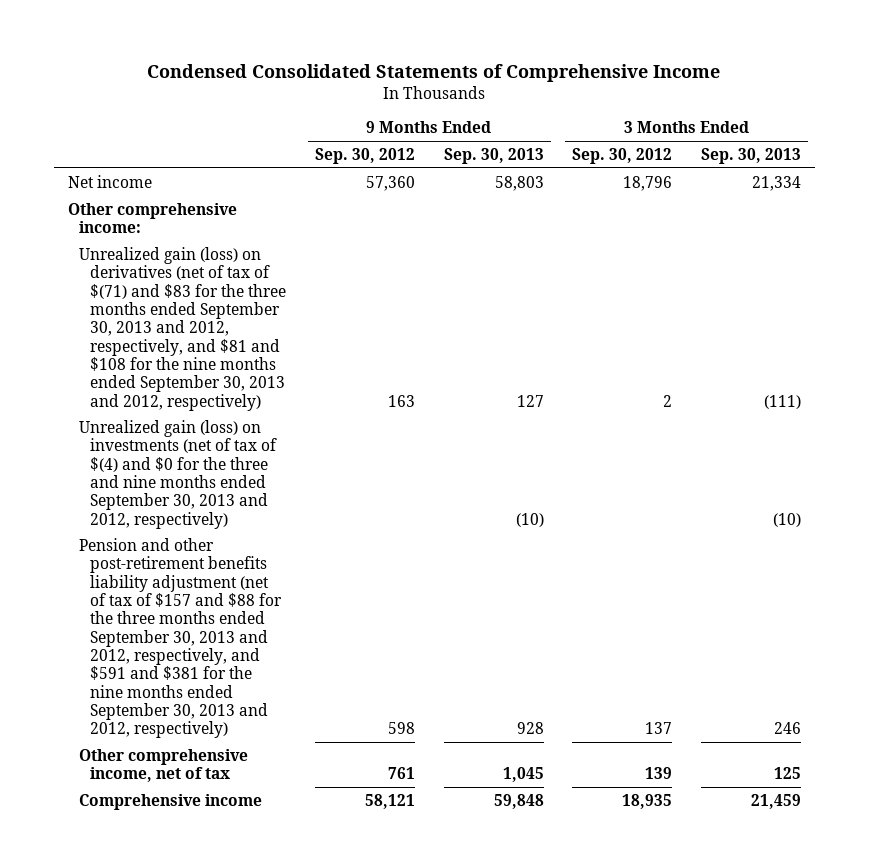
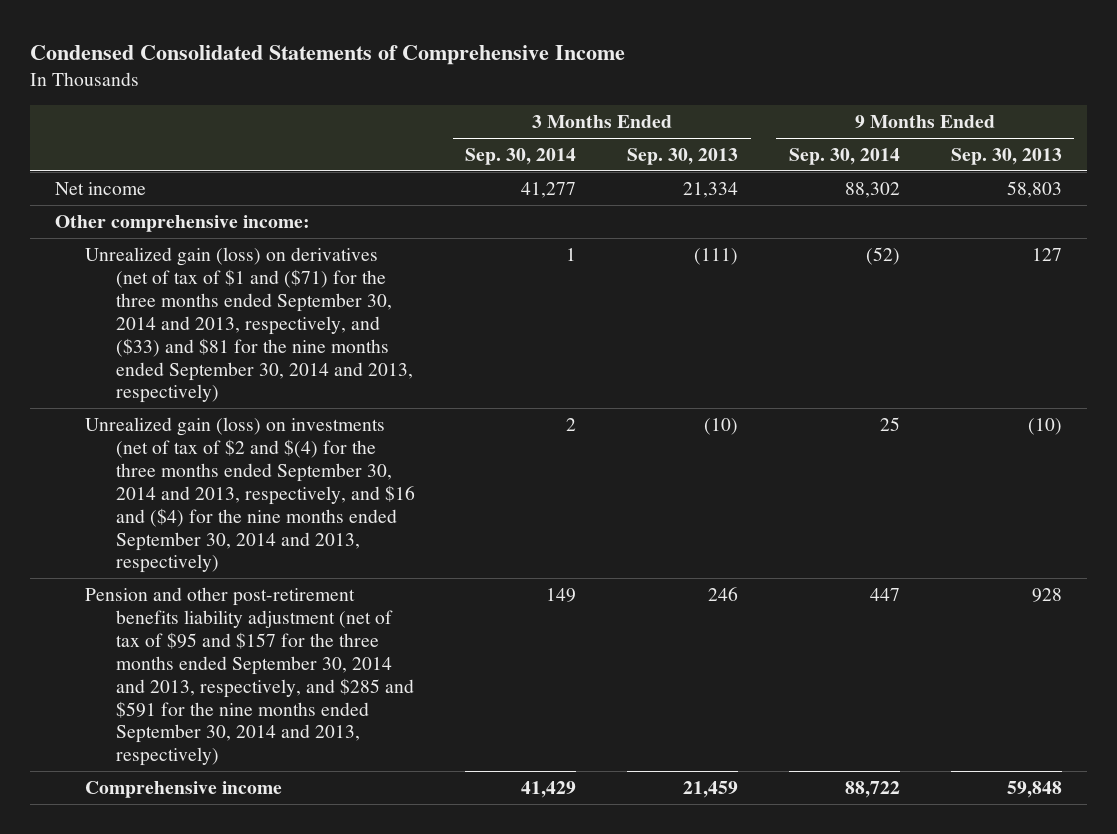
- | 9 Months Ended Sep. 30, 2012 | 9 Months Ended Sep. 30, 2013 | 3 Months Ended Sep. 30, 2012 | 3 Months Ended Sep. 30, 2013
+ | 3 Months Ended Sep. 30, 2014 | 3 Months Ended Sep. 30, 2013 | 9 Months Ended Sep. 30, 2014 | 9 Months Ended Sep. 30, 2013
- Unrealized gain (loss) on derivatives (net of tax of $(71) and $83 for the three months ended September 30, 2013 and 2012, respectively, and $81 and $108 for the nine months ended September 30, 2013 and 2012, respectively) | 163 | 127 | 2 | (111)
- Unrealized gain (loss) on investments (net of tax of $(4) and $0 for the three and nine months ended September 30, 2013 and 2012, respectively) | | (10) | | (10)
- Pension and other post-retirement benefits liability adjustment (net of tax of $157 and $88 for the three months ended September 30, 2013 and 2012, respectively, and $591 and $381 for the nine months ended September 30, 2013 and 2012, respectively) | 598 | 928 | 137 | 246
- Other comprehensive income, net of tax | 761 | 1,045 | 139 | 125
+ Unrealized gain (loss) on derivatives (net of tax of $1 and ($71) for the three months ended September 30, 2014 and 2013, respectively, and ($33) and $81 for the nine months ended September 30, 2014 and 2013, respectively) | 1 | (111) | (52) | 127
+ Unrealized gain (loss) on investments (net of tax of $2 and $(4) for the three months ended September 30, 2014 and 2013, respectively, and $16 and ($4) for the nine months ended September 30, 2014 and 2013, respectively) | 2 | (10) | 25 | (10)
+ Pension and other post-retirement benefits liability adjustment (net of tax of $95 and $157 for the three months ended September 30, 2014 and 2013, respectively, and $285 and $591 for the nine months ended September 30, 2014 and 2013, respectively) | 149 | 246 | 447 | 928

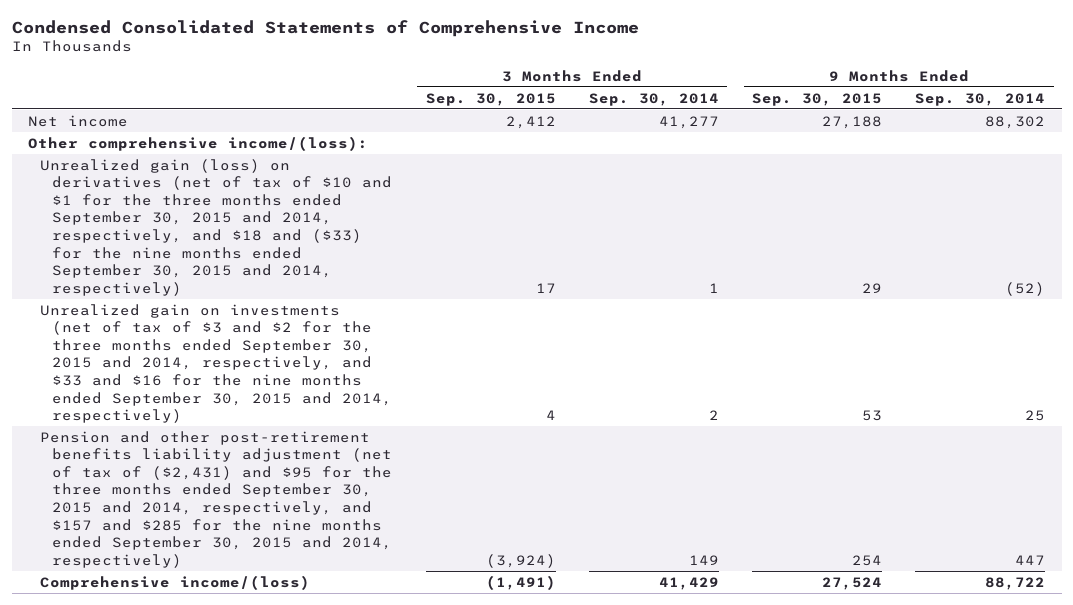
- | 3 Months Ended Sep. 30, 2014 | 3 Months Ended Sep. 30, 2013 | 9 Months Ended Sep. 30, 2014 | 9 Months Ended Sep. 30, 2013
+ | 3 Months Ended Sep. 30, 2015 | 3 Months Ended Sep. 30, 2014 | 9 Months Ended Sep. 30, 2015 | 9 Months Ended Sep. 30, 2014
- Other comprehensive income:
- Unrealized gain (loss) on derivatives (net of tax of $1 and ($71) for the three months ended September 30, 2014 and 2013, respectively, and ($33) and $81 for the nine months ended September 30, 2014 and 2013, respectively) | 1 | (111) | (52) | 127
- Unrealized gain (loss) on investments (net of tax of $2 and $(4) for the three months ended September 30, 2014 and 2013, respectively, and $16 and ($4) for the nine months ended September 30, 2014 and 2013, respectively) | 2 | (10) | 25 | (10)
- Pension and other post-retirement benefits liability adjustment (net of tax of $95 and $157 for the three months ended September 30, 2014 and 2013, respectively, and $285 and $591 for the nine months ended September 30, 2014 and 2013, respectively) | 149 | 246 | 447 | 928
- Comprehensive income | 41,429 | 21,459 | 88,722 | 59,848
+ Other comprehensive income/(loss):
+ Unrealized gain (loss) on derivatives (net of tax of $10 and $1 for the three months ended September 30, 2015 and 2014, respectively, and $18 and ($33) for the nine months ended September 30, 2015 and 2014, respectively) | 17 | 1 | 29 | (52)
+ Unrealized gain on investments (net of tax of $3 and $2 for the three months ended September 30, 2015 and 2014, respectively, and $33 and $16 for the nine months ended September 30, 2015 and 2014, respectively) | 4 | 2 | 53 | 25
+ Pension and other post-retirement benefits liability adjustment (net of tax of ($2,431) and $95 for the three months ended September 30, 2015 and 2014, respectively, and $157 and $285 for the nine months ended September 30, 2015 and 2014, respectively) | (3,924) | 149 | 254 | 447
+ Comprehensive income/(loss) | (1,491) | 41,429 | 27,524 | 88,722

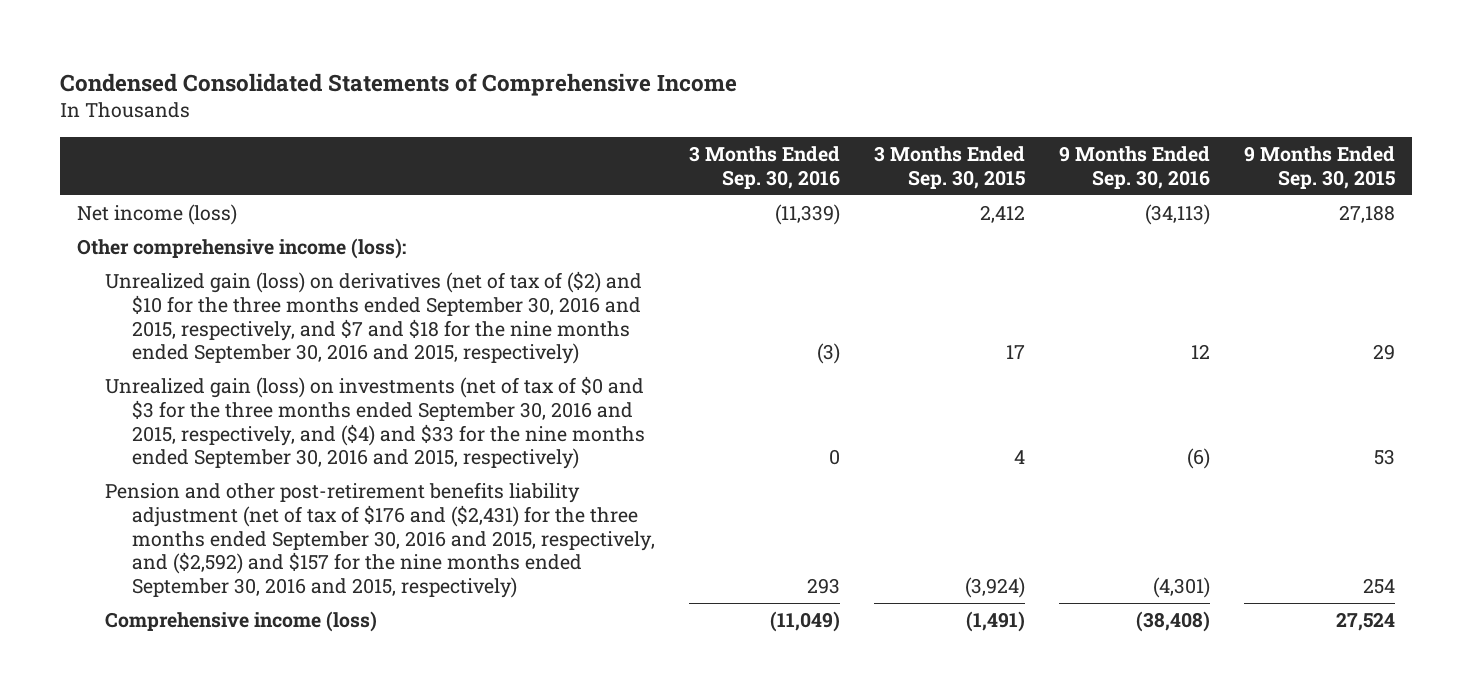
- | 3 Months Ended Sep. 30, 2015 | 3 Months Ended Sep. 30, 2014 | 9 Months Ended Sep. 30, 2015 | 9 Months Ended Sep. 30, 2014
+ | 3 Months Ended Sep. 30, 2016 | 3 Months Ended Sep. 30, 2015 | 9 Months Ended Sep. 30, 2016 | 9 Months Ended Sep. 30, 2015
- Net income | 2,412 | 41,277 | 27,188 | 88,302
- Other comprehensive income/(loss):
- Unrealized gain (loss) on derivatives (net of tax of $10 and $1 for the three months ended September 30, 2015 and 2014, respectively, and $18 and ($33) for the nine months ended September 30, 2015 and 2014, respectively) | 17 | 1 | 29 | (52)
- Unrealized gain on investments (net of tax of $3 and $2 for the three months ended September 30, 2015 and 2014, respectively, and $33 and $16 for the nine months ended September 30, 2015 and 2014, respectively) | 4 | 2 | 53 | 25
- Pension and other post-retirement benefits liability adjustment (net of tax of ($2,431) and $95 for the three months ended September 30, 2015 and 2014, respectively, and $157 and $285 for the nine months ended September 30, 2015 and 2014, respectively) | (3,924) | 149 | 254 | 447
- Comprehensive income/(loss) | (1,491) | 41,429 | 27,524 | 88,722
+ Net income (loss) | (11,339) | 2,412 | (34,113) | 27,188
+ Other comprehensive income (loss):
+ Unrealized gain (loss) on derivatives (net of tax of ($2) and $10 for the three months ended September 30, 2016 and 2015, respectively, and $7 and $18 for the nine months ended September 30, 2016 and 2015, respectively) | (3) | 17 | 12 | 29
+ Unrealized gain (loss) on investments (net of tax of $0 and $3 for the three months ended September 30, 2016 and 2015, respectively, and ($4) and $33 for the nine months ended September 30, 2016 and 2015, respectively) | 0 | 4 | (6) | 53
+ Pension and other post-retirement benefits liability adjustment (net of tax of $176 and ($2,431) for the three months ended September 30, 2016 and 2015, respectively, and ($2,592) and $157 for the nine months ended September 30, 2016 and 2015, respectively) | 293 | (3,924) | (4,301) | 254
+ Comprehensive income (loss) | (11,049) | (1,491) | (38,408) | 27,524

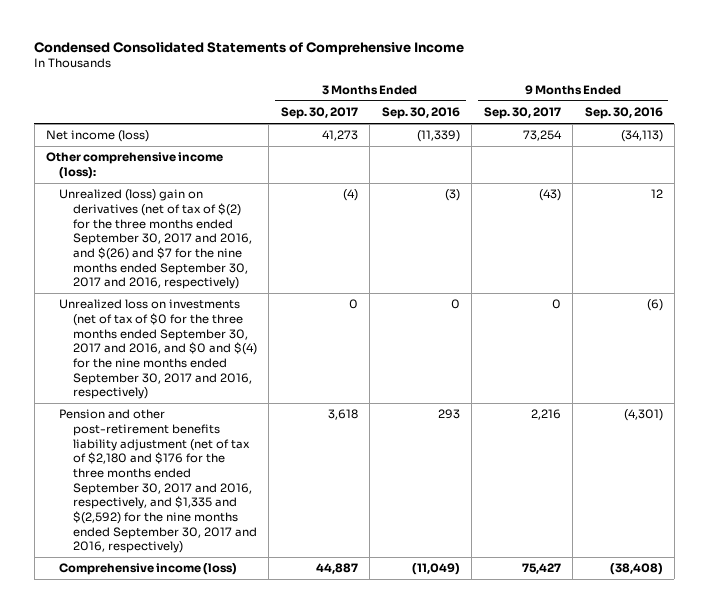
- | 3 Months Ended Sep. 30, 2016 | 3 Months Ended Sep. 30, 2015 | 9 Months Ended Sep. 30, 2016 | 9 Months Ended Sep. 30, 2015
+ | 3 Months Ended Sep. 30, 2017 | 3 Months Ended Sep. 30, 2016 | 9 Months Ended Sep. 30, 2017 | 9 Months Ended Sep. 30, 2016
- Unrealized gain (loss) on derivatives (net of tax of ($2) and $10 for the three months ended September 30, 2016 and 2015, respectively, and $7 and $18 for the nine months ended September 30, 2016 and 2015, respectively) | (3) | 17 | 12 | 29
- Unrealized gain (loss) on investments (net of tax of $0 and $3 for the three months ended September 30, 2016 and 2015, respectively, and ($4) and $33 for the nine months ended September 30, 2016 and 2015, respectively) | 0 | 4 | (6) | 53
- Pension and other post-retirement benefits liability adjustment (net of tax of $176 and ($2,431) for the three months ended September 30, 2016 and 2015, respectively, and ($2,592) and $157 for the nine months ended September 30, 2016 and 2015, respectively) | 293 | (3,924) | (4,301) | 254
+ Unrealized (loss) gain on derivatives (net of tax of $(2) for the three months ended September 30, 2017 and 2016, and $(26) and $7 for the nine months ended September 30, 2017 and 2016, respectively) | (4) | (3) | (43) | 12
+ Unrealized loss on investments (net of tax of $0 for the three months ended September 30, 2017 and 2016, and $0 and $(4) for the nine months ended September 30, 2017 and 2016, respectively) | 0 | 0 | 0 | (6)
+ Pension and other post-retirement benefits liability adjustment (net of tax of $2,180 and $176 for the three months ended September 30, 2017 and 2016, respectively, and $1,335 and $(2,592) for the nine months ended September 30, 2017 and 2016, respectively) | 3,618 | 293 | 2,216 | (4,301)

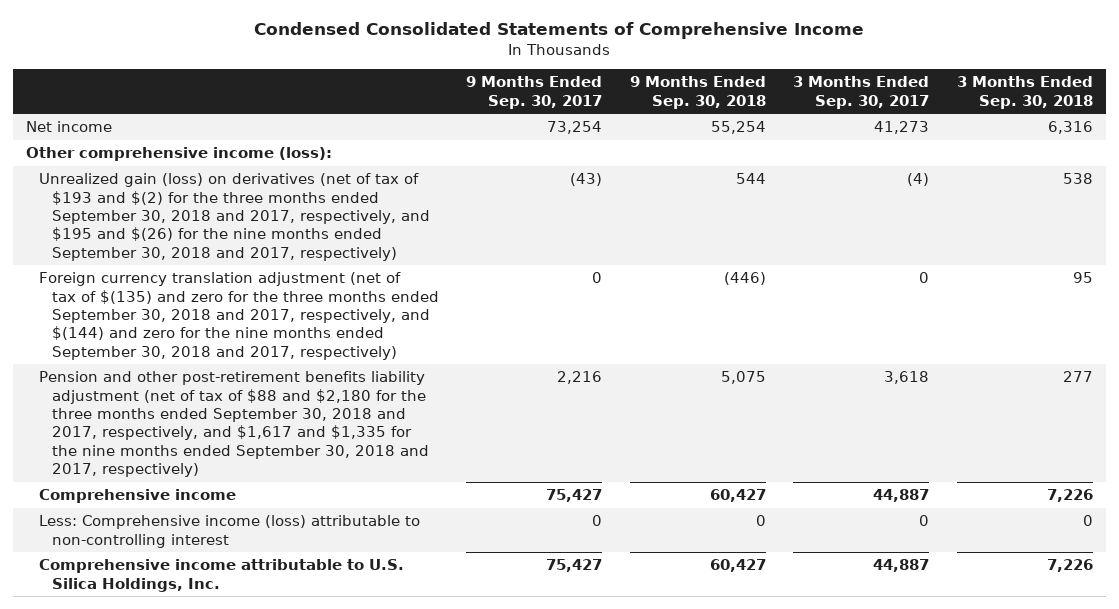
- | 3 Months Ended Sep. 30, 2017 | 3 Months Ended Sep. 30, 2016 | 9 Months Ended Sep. 30, 2017 | 9 Months Ended Sep. 30, 2016
+ | 9 Months Ended Sep. 30, 2017 | 9 Months Ended Sep. 30, 2018 | 3 Months Ended Sep. 30, 2017 | 3 Months Ended Sep. 30, 2018
- Net income (loss) | 41,273 | (11,339) | 73,254 | (34,113)
+ Net income | 73,254 | 55,254 | 41,273 | 6,316
- Unrealized (loss) gain on derivatives (net of tax of $(2) for the three months ended September 30, 2017 and 2016, and $(26) and $7 for the nine months ended September 30, 2017 and 2016, respectively) | (4) | (3) | (43) | 12
- Unrealized loss on investments (net of tax of $0 for the three months ended September 30, 2017 and 2016, and $0 and $(4) for the nine months ended September 30, 2017 and 2016, respectively) | 0 | 0 | 0 | (6)
- Pension and other post-retirement benefits liability adjustment (net of tax of $2,180 and $176 for the three months ended September 30, 2017 and 2016, respectively, and $1,335 and $(2,592) for the nine months ended September 30, 2017 and 2016, respectively) | 3,618 | 293 | 2,216 | (4,301)
- Comprehensive income (loss) | 44,887 | (11,049) | 75,427 | (38,408)
+ Unrealized gain (loss) on derivatives (net of tax of $193 and $(2) for the three months ended September 30, 2018 and 2017, respectively, and $195 and $(26) for the nine months ended September 30, 2018 and 2017, respectively) | (43) | 544 | (4) | 538
+ Foreign currency translation adjustment (net of tax of $(135) and zero for the three months ended September 30, 2018 and 2017, respectively, and $(144) and zero for the nine months ended September 30, 2018 and 2017, respectively) | 0 | (446) | 0 | 95
+ Pension and other post-retirement benefits liability adjustment (net of tax of $88 and $2,180 for the three months ended September 30, 2018 and 2017, respectively, and $1,617 and $1,335 for the nine months ended September 30, 2018 and 2017, respectively) | 2,216 | 5,075 | 3,618 | 277
+ Comprehensive income | 75,427 | 60,427 | 44,887 | 7,226
+ Less: Comprehensive income (loss) attributable to non-controlling interest | 0 | 0 | 0 | 0
+ Comprehensive income attributable to U.S. Silica Holdings, Inc. | 75,427 | 60,427 | 44,887 | 7,226

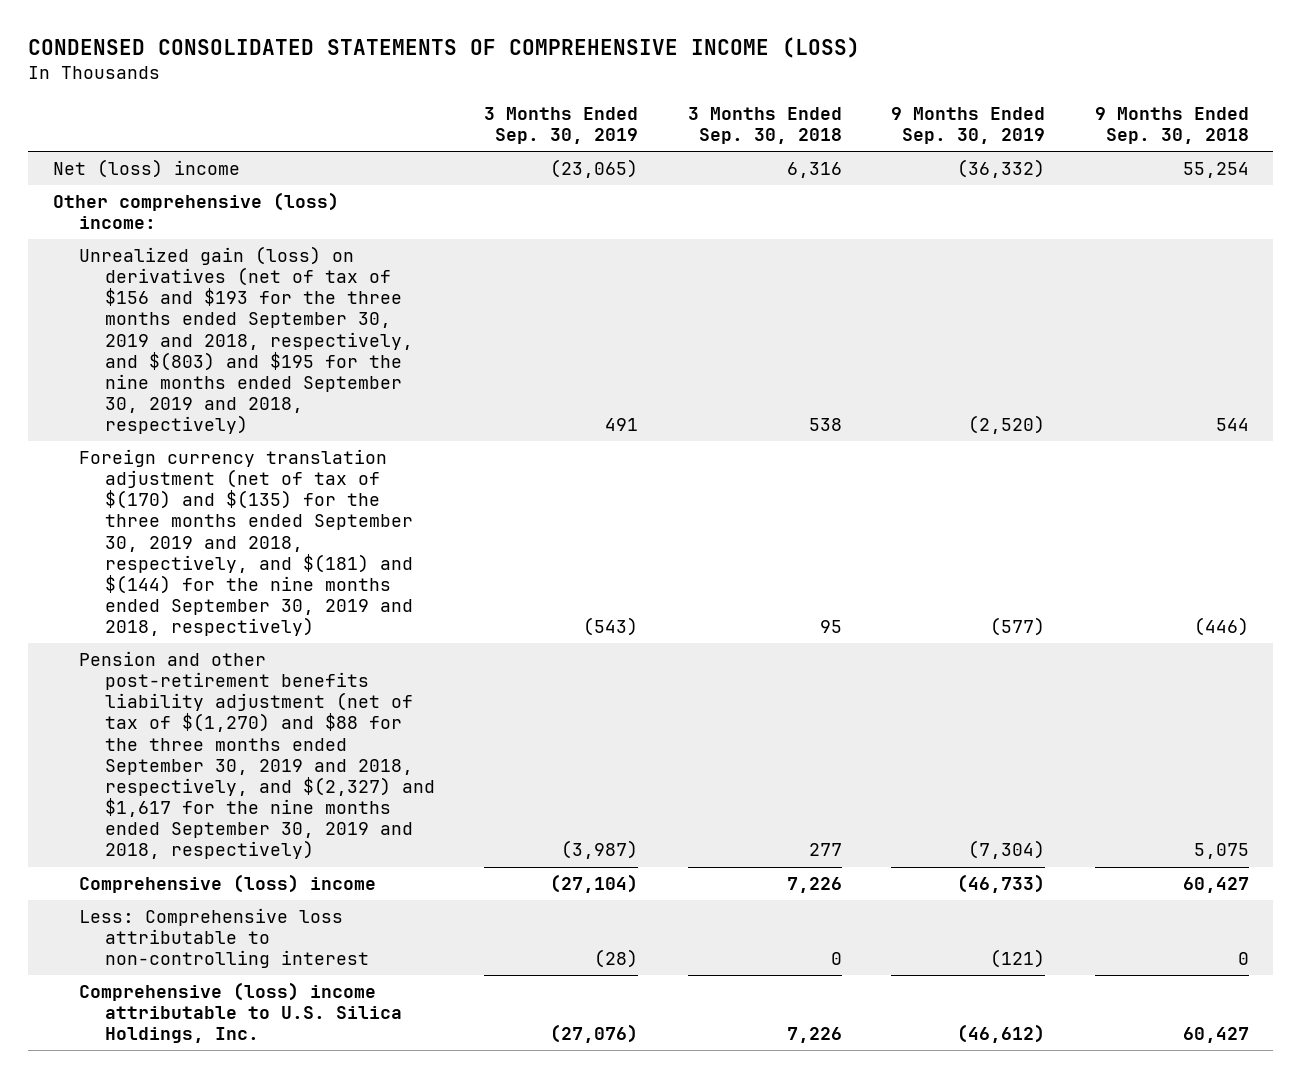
- Condensed Consolidated Statements of Comprehensive Income
+ CONDENSED CONSOLIDATED STATEMENTS OF COMPREHENSIVE INCOME (LOSS)
- | 9 Months Ended Sep. 30, 2017 | 9 Months Ended Sep. 30, 2018 | 3 Months Ended Sep. 30, 2017 | 3 Months Ended Sep. 30, 2018
+ | 3 Months Ended Sep. 30, 2019 | 3 Months Ended Sep. 30, 2018 | 9 Months Ended Sep. 30, 2019 | 9 Months Ended Sep. 30, 2018
- Net income | 73,254 | 55,254 | 41,273 | 6,316
- Other comprehensive income (loss):
- Unrealized gain (loss) on derivatives (net of tax of $193 and $(2) for the three months ended September 30, 2018 and 2017, respectively, and $195 and $(26) for the nine months ended September 30, 2018 and 2017, respectively) | (43) | 544 | (4) | 538
- Foreign currency translation adjustment (net of tax of $(135) and zero for the three months ended September 30, 2018 and 2017, respectively, and $(144) and zero for the nine months ended September 30, 2018 and 2017, respectively) | 0 | (446) | 0 | 95
- Pension and other post-retirement benefits liability adjustment (net of tax of $88 and $2,180 for the three months ended September 30, 2018 and 2017, respectively, and $1,617 and $1,335 for the nine months ended September 30, 2018 and 2017, respectively) | 2,216 | 5,075 | 3,618 | 277
- Comprehensive income | 75,427 | 60,427 | 44,887 | 7,226
- Less: Comprehensive income (loss) attributable to non-controlling interest | 0 | 0 | 0 | 0
- Comprehensive income attributable to U.S. Silica Holdings, Inc. | 75,427 | 60,427 | 44,887 | 7,226
+ Net (loss) income | (23,065) | 6,316 | (36,332) | 55,254
+ Other comprehensive (loss) income:
+ Unrealized gain (loss) on derivatives (net of tax of $156 and $193 for the three months ended September 30, 2019 and 2018, respectively, and $(803) and $195 for the nine months ended September 30, 2019 and 2018, respectively) | 491 | 538 | (2,520) | 544
+ Foreign currency translation adjustment (net of tax of $(170) and $(135) for the three months ended September 30, 2019 and 2018, respectively, and $(181) and $(144) for the nine months ended September 30, 2019 and 2018, respectively) | (543) | 95 | (577) | (446)
+ Pension and other post-retirement benefits liability adjustment (net of tax of $(1,270) and $88 for the three months ended September 30, 2019 and 2018, respectively, and $(2,327) and $1,617 for the nine months ended September 30, 2019 and 2018, respectively) | (3,987) | 277 | (7,304) | 5,075
+ Comprehensive (loss) income | (27,104) | 7,226 | (46,733) | 60,427
+ Less: Comprehensive loss attributable to non-controlling interest | (28) | 0 | (121) | 0
+ Comprehensive (loss) income attributable to U.S. Silica Holdings, Inc. | (27,076) | 7,226 | (46,612) | 60,427

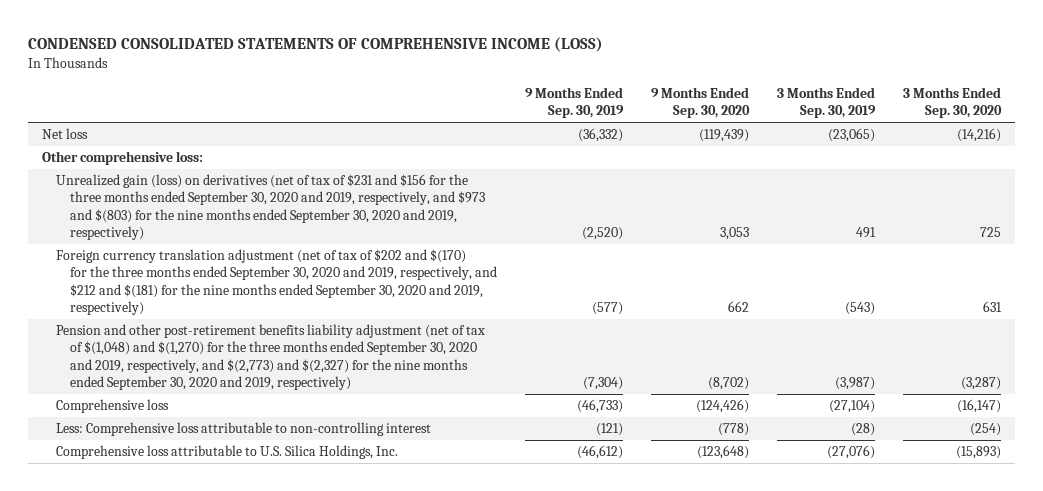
- | 3 Months Ended Sep. 30, 2019 | 3 Months Ended Sep. 30, 2018 | 9 Months Ended Sep. 30, 2019 | 9 Months Ended Sep. 30, 2018
+ | 9 Months Ended Sep. 30, 2019 | 9 Months Ended Sep. 30, 2020 | 3 Months Ended Sep. 30, 2019 | 3 Months Ended Sep. 30, 2020
- Net (loss) income | (23,065) | 6,316 | (36,332) | 55,254
- Other comprehensive (loss) income:
- Unrealized gain (loss) on derivatives (net of tax of $156 and $193 for the three months ended September 30, 2019 and 2018, respectively, and $(803) and $195 for the nine months ended September 30, 2019 and 2018, respectively) | 491 | 538 | (2,520) | 544
- Foreign currency translation adjustment (net of tax of $(170) and $(135) for the three months ended September 30, 2019 and 2018, respectively, and $(181) and $(144) for the nine months ended September 30, 2019 and 2018, respectively) | (543) | 95 | (577) | (446)
- Pension and other post-retirement benefits liability adjustment (net of tax of $(1,270) and $88 for the three months ended September 30, 2019 and 2018, respectively, and $(2,327) and $1,617 for the nine months ended September 30, 2019 and 2018, respectively) | (3,987) | 277 | (7,304) | 5,075
- Comprehensive (loss) income | (27,104) | 7,226 | (46,733) | 60,427
+ Net loss | (36,332) | (119,439) | (23,065) | (14,216)
+ Other comprehensive loss:
+ Unrealized gain (loss) on derivatives (net of tax of $231 and $156 for the three months ended September 30, 2020 and 2019, respectively, and $973 and $(803) for the nine months ended September 30, 2020 and 2019, respectively) | (2,520) | 3,053 | 491 | 725
+ Foreign currency translation adjustment (net of tax of $202 and $(170) for the three months ended September 30, 2020 and 2019, respectively, and $212 and $(181) for the nine months ended September 30, 2020 and 2019, respectively) | (577) | 662 | (543) | 631
+ Pension and other post-retirement benefits liability adjustment (net of tax of $(1,048) and $(1,270) for the three months ended September 30, 2020 and 2019, respectively, and $(2,773) and $(2,327) for the nine months ended September 30, 2020 and 2019, respectively) | (7,304) | (8,702) | (3,987) | (3,287)
+ Comprehensive loss | (46,733) | (124,426) | (27,104) | (16,147)
- Comprehensive (loss) income attributable to U.S. Silica Holdings, Inc. | (27,076) | 7,226 | (46,612) | 60,427
+ Comprehensive loss attributable to U.S. Silica Holdings, Inc. | (46,612) | (123,648) | (27,076) | (15,893)

